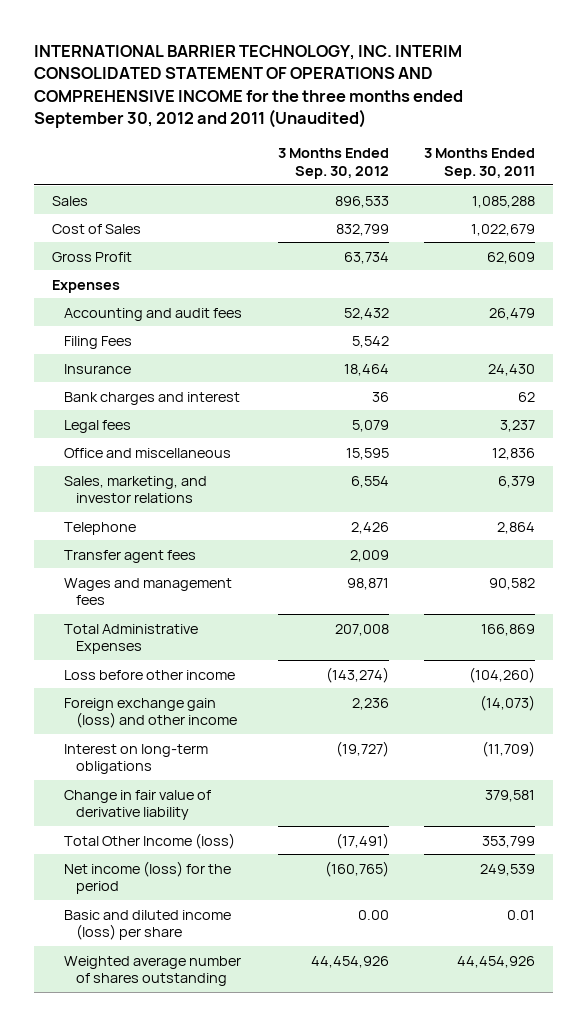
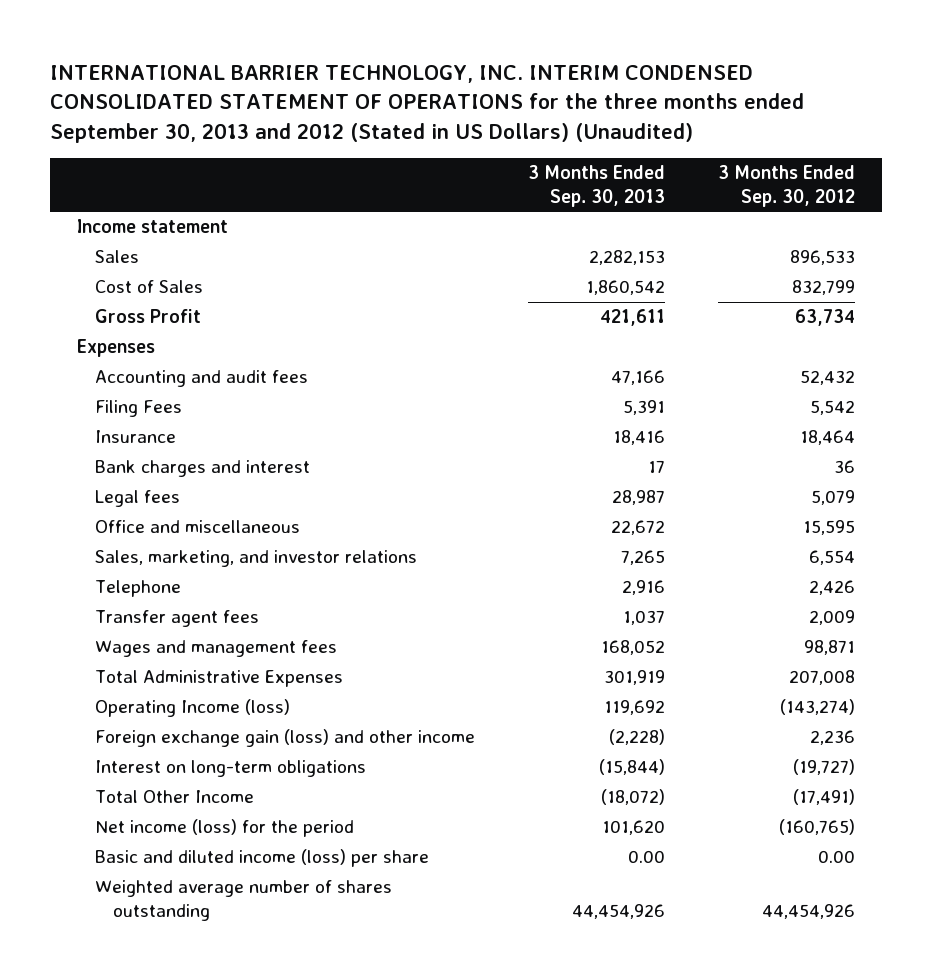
- INTERNATIONAL BARRIER TECHNOLOGY, INC. INTERIM CONSOLIDATED STATEMENT OF OPERATIONS AND COMPREHENSIVE INCOME for the three months ended September 30, 2012 and 2011 (Unaudited)
+ INTERNATIONAL BARRIER TECHNOLOGY, INC. INTERIM CONDENSED CONSOLIDATED STATEMENT OF OPERATIONS for the three months ended September 30, 2013 and 2012 (Stated in US Dollars) (Unaudited)
- | 3 Months Ended Sep. 30, 2012 | 3 Months Ended Sep. 30, 2011
+ | 3 Months Ended Sep. 30, 2013 | 3 Months Ended Sep. 30, 2012
+ Income statement
- Loss before other income | (143,274) | (104,260)
+ Operating Income (loss) | 119,692 | (143,274)
- Change in fair value of derivative liability | | 379,581
- Total Other Income (loss) | (17,491) | 353,799
+ Total Other Income | (18,072) | (17,491)

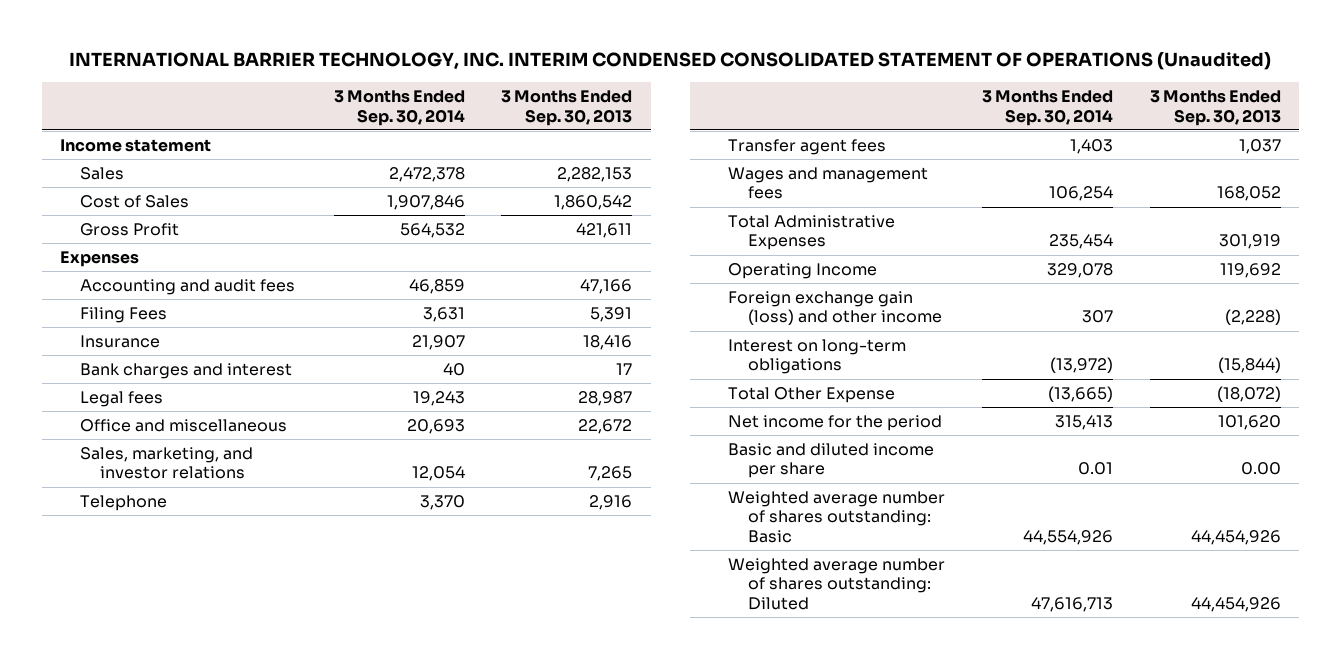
- INTERNATIONAL BARRIER TECHNOLOGY, INC. INTERIM CONDENSED CONSOLIDATED STATEMENT OF OPERATIONS for the three months ended September 30, 2013 and 2012 (Stated in US Dollars) (Unaudited)
+ INTERNATIONAL BARRIER TECHNOLOGY, INC. INTERIM CONDENSED CONSOLIDATED STATEMENT OF OPERATIONS (Unaudited)
- | 3 Months Ended Sep. 30, 2013 | 3 Months Ended Sep. 30, 2012
+ | 3 Months Ended Sep. 30, 2014 | 3 Months Ended Sep. 30, 2013
- Operating Income (loss) | 119,692 | (143,274)
+ Operating Income | 329,078 | 119,692
- Total Other Income | (18,072) | (17,491)
- Net income (loss) for the period | 101,620 | (160,765)
- Basic and diluted income (loss) per share | 0.00 | 0.00
- Weighted average number of shares outstanding | 44,454,926 | 44,454,926
+ Total Other Expense | (13,665) | (18,072)
+ Net income for the period | 315,413 | 101,620
+ Basic and diluted income per share | 0.01 | 0.00
+ Weighted average number of shares outstanding: Basic | 44,554,926 | 44,454,926
+ Weighted average number of shares outstanding: Diluted | 47,616,713 | 44,454,926

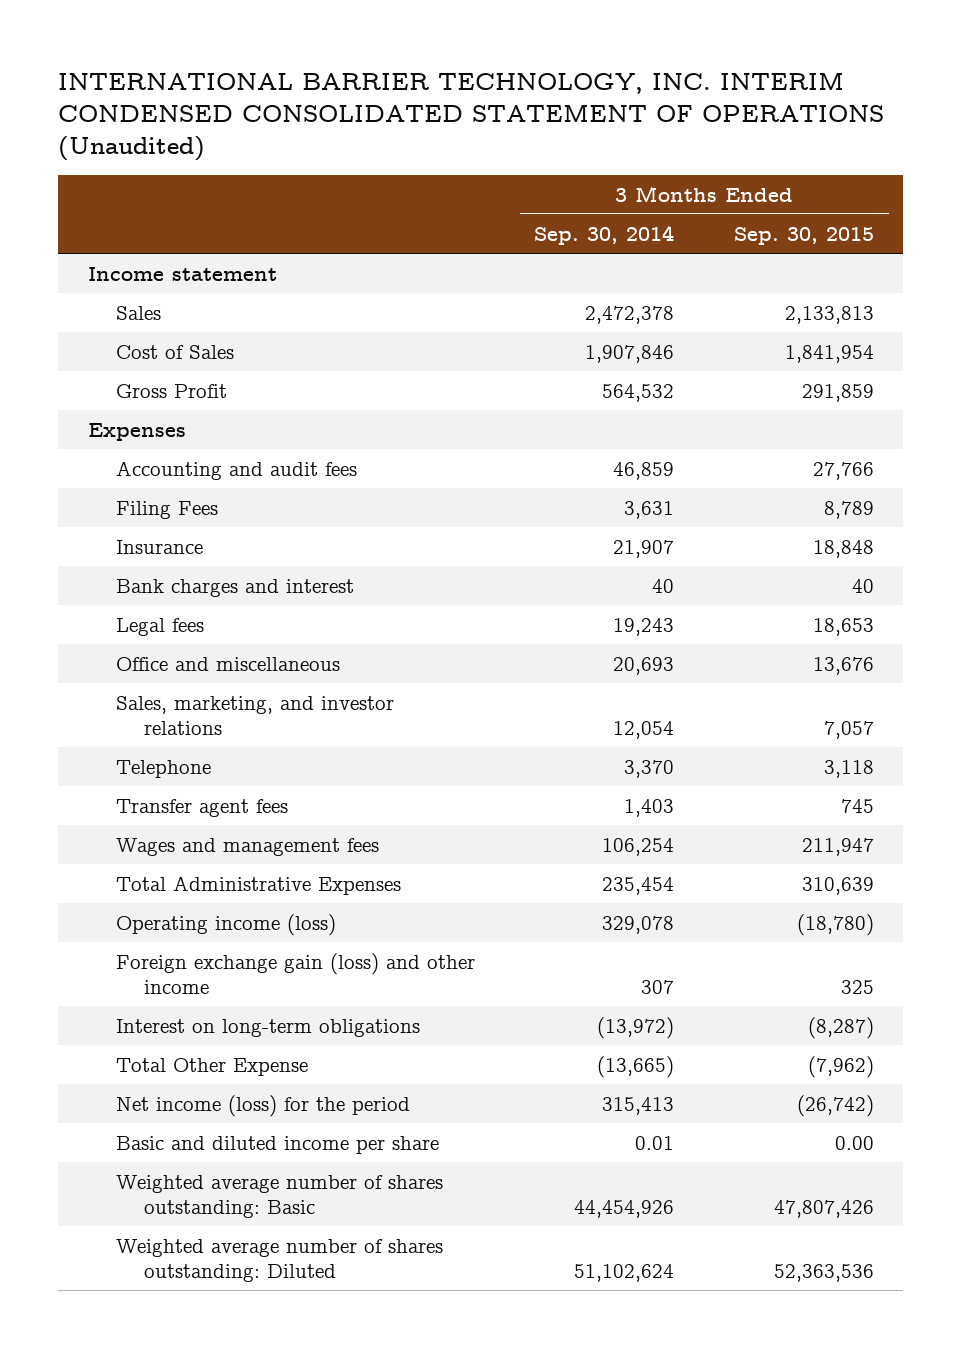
- | 3 Months Ended Sep. 30, 2014 | 3 Months Ended Sep. 30, 2013
+ | 3 Months Ended Sep. 30, 2014 | 3 Months Ended Sep. 30, 2015
- Operating Income | 329,078 | 119,692
+ Operating income (loss) | 329,078 | (18,780)
- Net income for the period | 315,413 | 101,620
+ Net income (loss) for the period | 315,413 | (26,742)
- Weighted average number of shares outstanding: Basic | 44,554,926 | 44,454,926
- Weighted average number of shares outstanding: Diluted | 47,616,713 | 44,454,926
+ Weighted average number of shares outstanding: Basic | 44,454,926 | 47,807,426
+ Weighted average number of shares outstanding: Diluted | 51,102,624 | 52,363,536

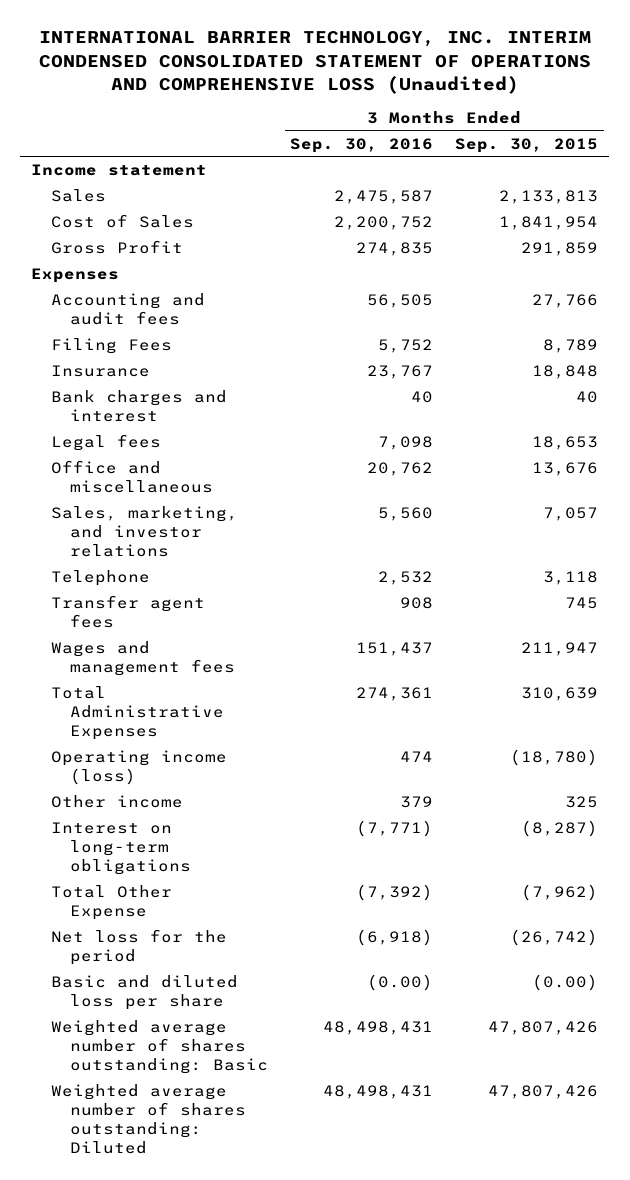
- INTERNATIONAL BARRIER TECHNOLOGY, INC. INTERIM CONDENSED CONSOLIDATED STATEMENT OF OPERATIONS (Unaudited)
+ INTERNATIONAL BARRIER TECHNOLOGY, INC. INTERIM CONDENSED CONSOLIDATED STATEMENT OF OPERATIONS AND COMPREHENSIVE LOSS (Unaudited)
- | 3 Months Ended Sep. 30, 2014 | 3 Months Ended Sep. 30, 2015
+ | 3 Months Ended Sep. 30, 2016 | 3 Months Ended Sep. 30, 2015
- Foreign exchange gain (loss) and other income | 307 | 325
+ Other income | 379 | 325
- Net income (loss) for the period | 315,413 | (26,742)
- Basic and diluted income per share | 0.01 | 0.00
+ Net loss for the period | (6,918) | (26,742)
+ Basic and diluted loss per share | (0.00) | (0.00)
- Weighted average number of shares outstanding: Diluted | 51,102,624 | 52,363,536
+ Weighted average number of shares outstanding: Diluted | 48,498,431 | 47,807,426

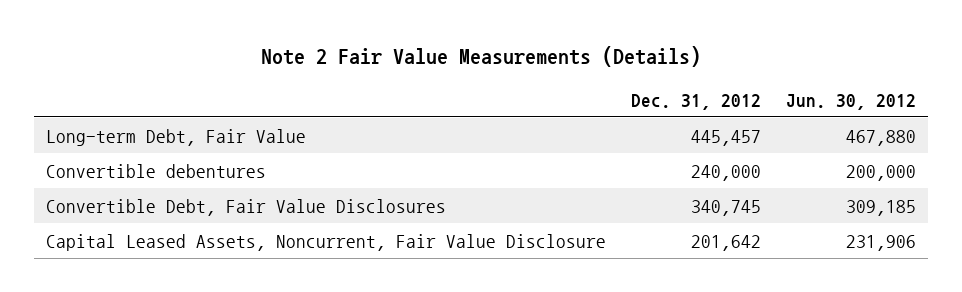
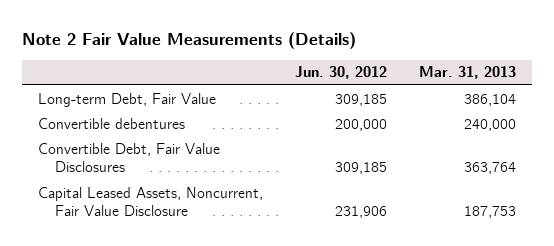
- | Dec. 31, 2012 | Jun. 30, 2012
+ | Jun. 30, 2012 | Mar. 31, 2013
- Long-term Debt, Fair Value | 445,457 | 467,880
+ Long-term Debt, Fair Value | 309,185 | 386,104

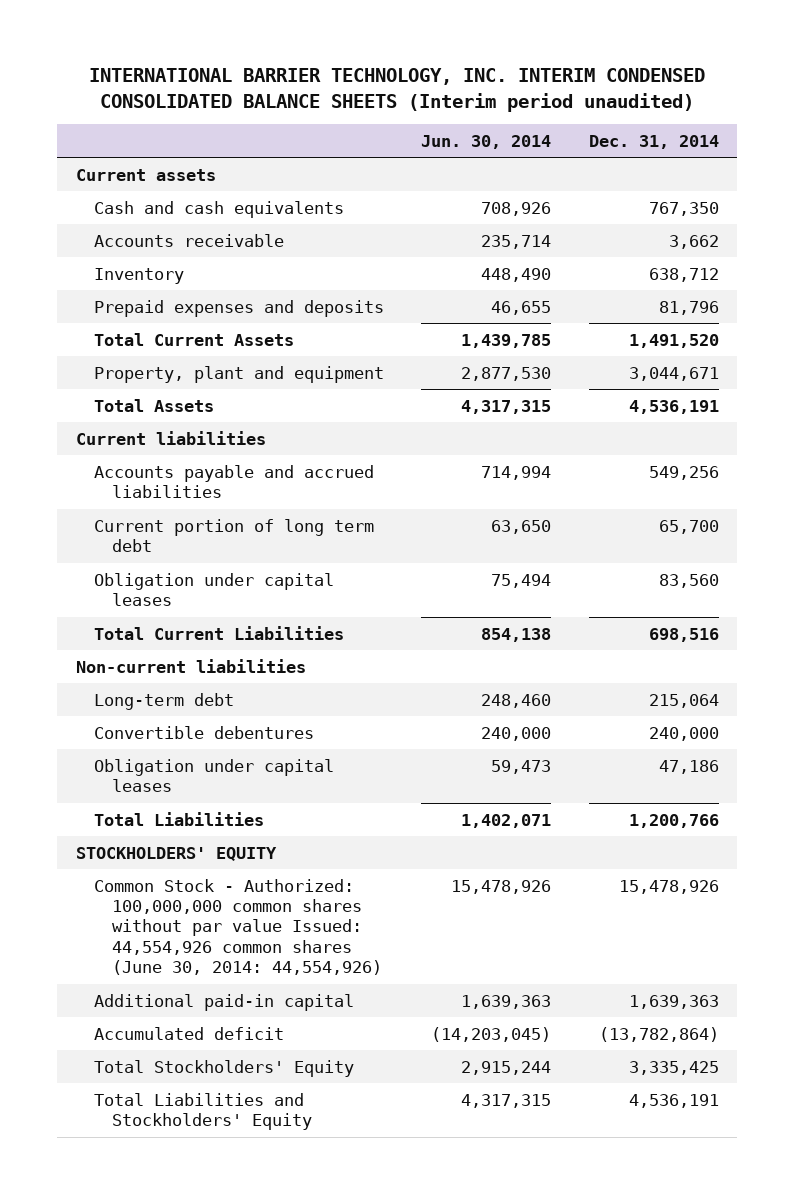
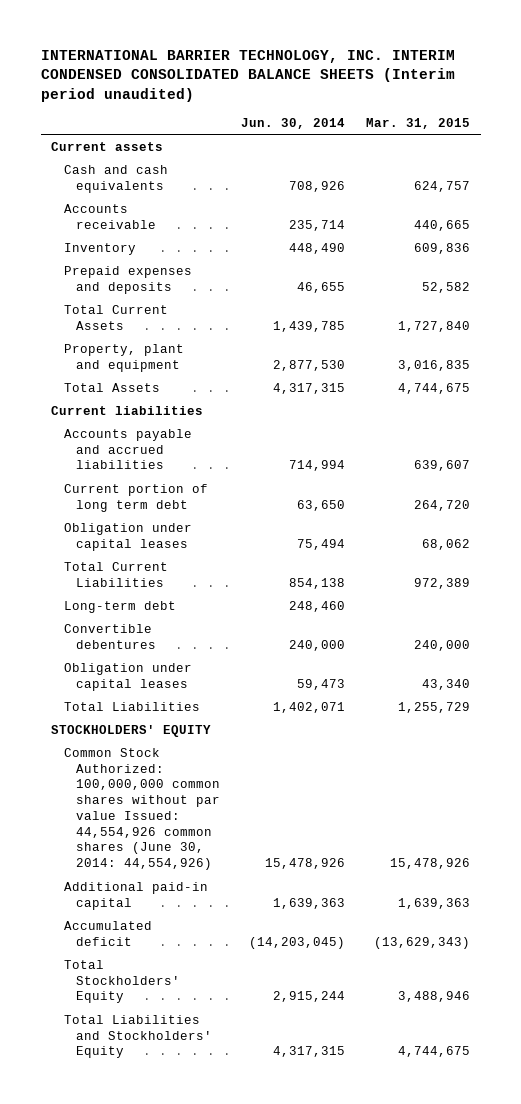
- | Jun. 30, 2014 | Dec. 31, 2014
+ | Jun. 30, 2014 | Mar. 31, 2015
- Non-current liabilities
- Common Stock - Authorized: 100,000,000 common shares without par value Issued: 44,554,926 common shares (June 30, 2014: 44,554,926) | 15,478,926 | 15,478,926
+ Common Stock Authorized: 100,000,000 common shares without par value Issued: 44,554,926 common shares (June 30, 2014: 44,554,926) | 15,478,926 | 15,478,926

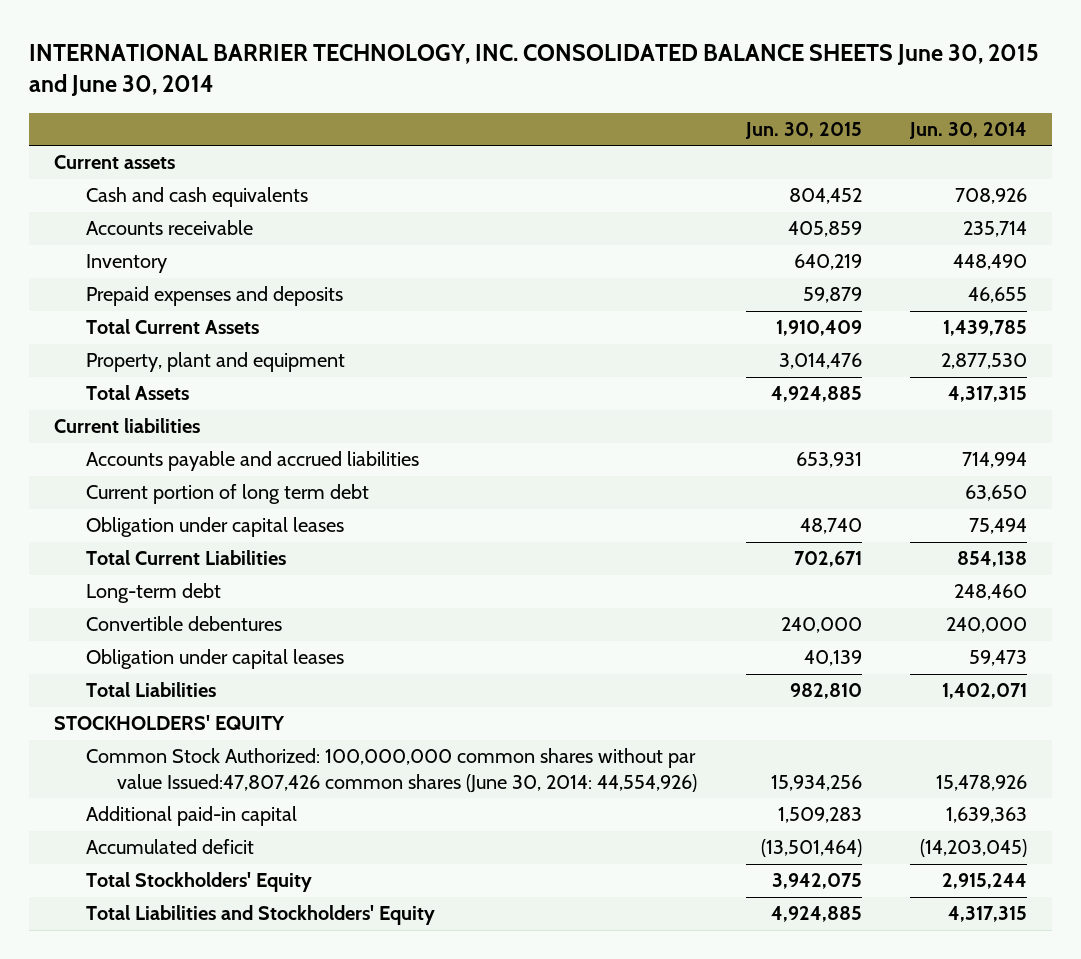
- INTERNATIONAL BARRIER TECHNOLOGY, INC. INTERIM CONDENSED CONSOLIDATED BALANCE SHEETS (Interim period unaudited)
+ INTERNATIONAL BARRIER TECHNOLOGY, INC. CONSOLIDATED BALANCE SHEETS June 30, 2015 and June 30, 2014
- | Jun. 30, 2014 | Mar. 31, 2015
+ | Jun. 30, 2015 | Jun. 30, 2014
- Common Stock Authorized: 100,000,000 common shares without par value Issued: 44,554,926 common shares (June 30, 2014: 44,554,926) | 15,478,926 | 15,478,926
+ Common Stock Authorized: 100,000,000 common shares without par value Issued:47,807,426 common shares (June 30, 2014: 44,554,926) | 15,934,256 | 15,478,926

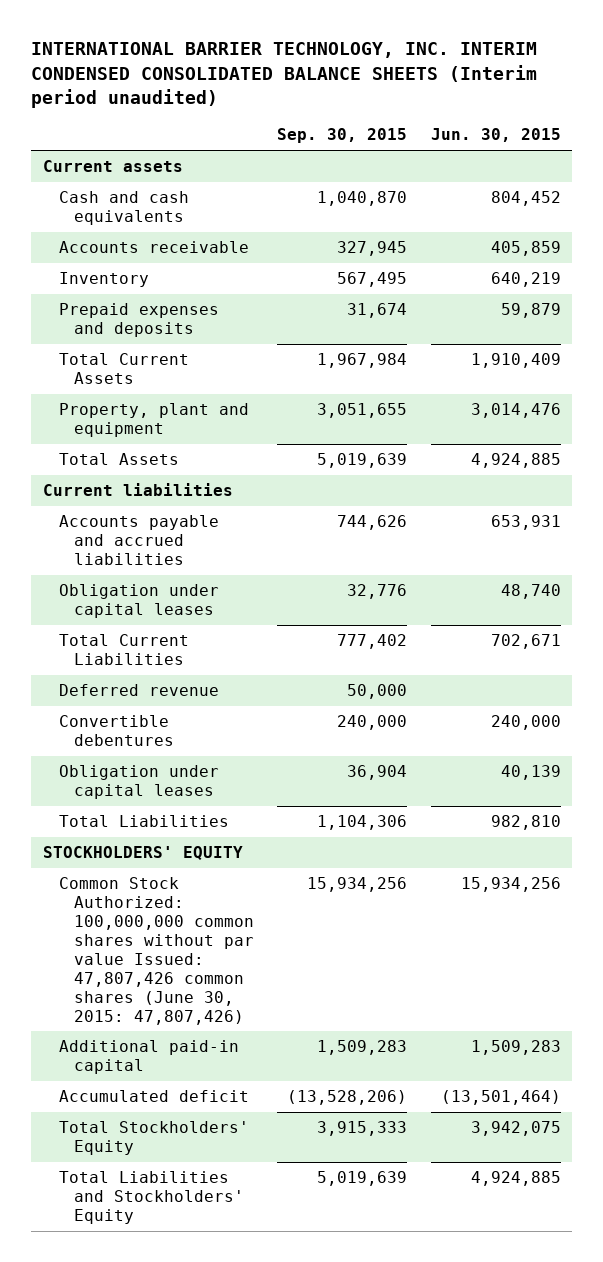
- INTERNATIONAL BARRIER TECHNOLOGY, INC. CONSOLIDATED BALANCE SHEETS June 30, 2015 and June 30, 2014
+ INTERNATIONAL BARRIER TECHNOLOGY, INC. INTERIM CONDENSED CONSOLIDATED BALANCE SHEETS (Interim period unaudited)
- | Jun. 30, 2015 | Jun. 30, 2014
+ | Sep. 30, 2015 | Jun. 30, 2015
- Current portion of long term debt | | 63,650
- Long-term debt | | 248,460
+ Deferred revenue | 50,000 |
- Common Stock Authorized: 100,000,000 common shares without par value Issued:47,807,426 common shares (June 30, 2014: 44,554,926) | 15,934,256 | 15,478,926
+ Common Stock Authorized: 100,000,000 common shares without par value Issued: 47,807,426 common shares (June 30, 2015: 47,807,426) | 15,934,256 | 15,934,256

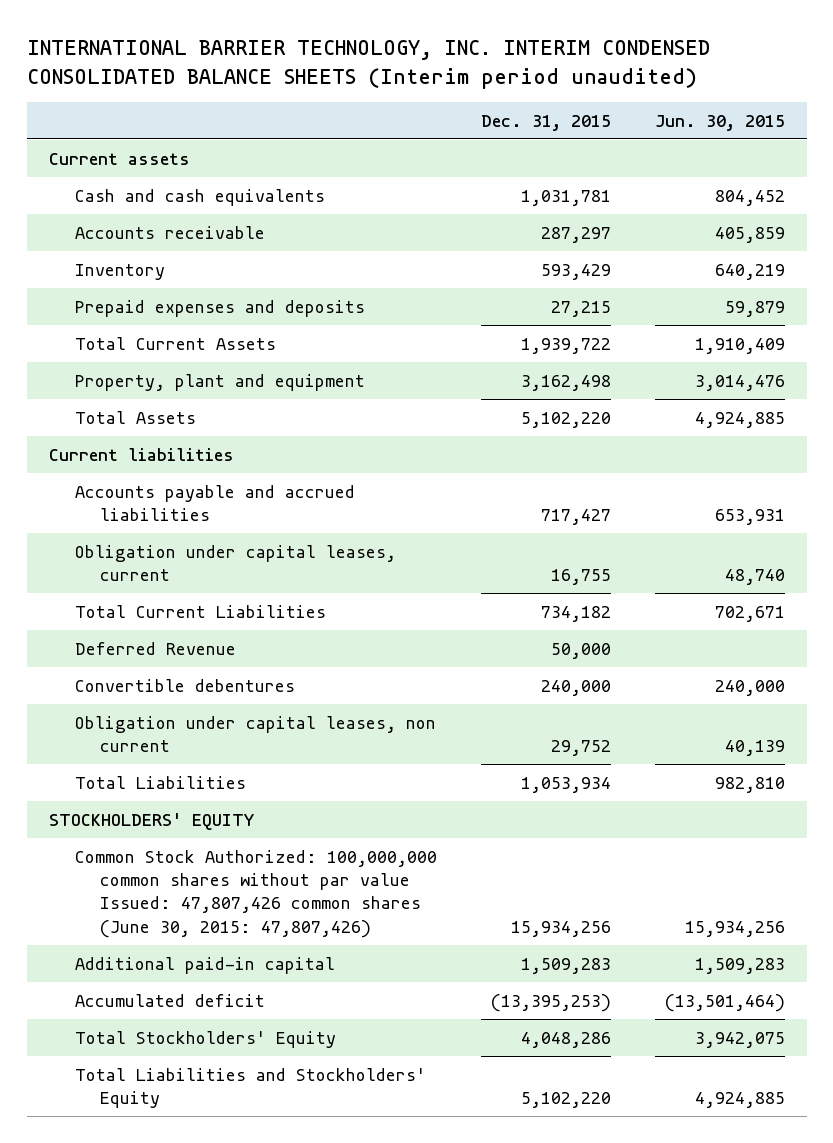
- | Sep. 30, 2015 | Jun. 30, 2015
+ | Dec. 31, 2015 | Jun. 30, 2015
- Obligation under capital leases | 32,776 | 48,740
+ Obligation under capital leases, current | 16,755 | 48,740
- Deferred revenue | 50,000 |
+ Deferred Revenue | 50,000 |
- Obligation under capital leases | 36,904 | 40,139
+ Obligation under capital leases, non current | 29,752 | 40,139

